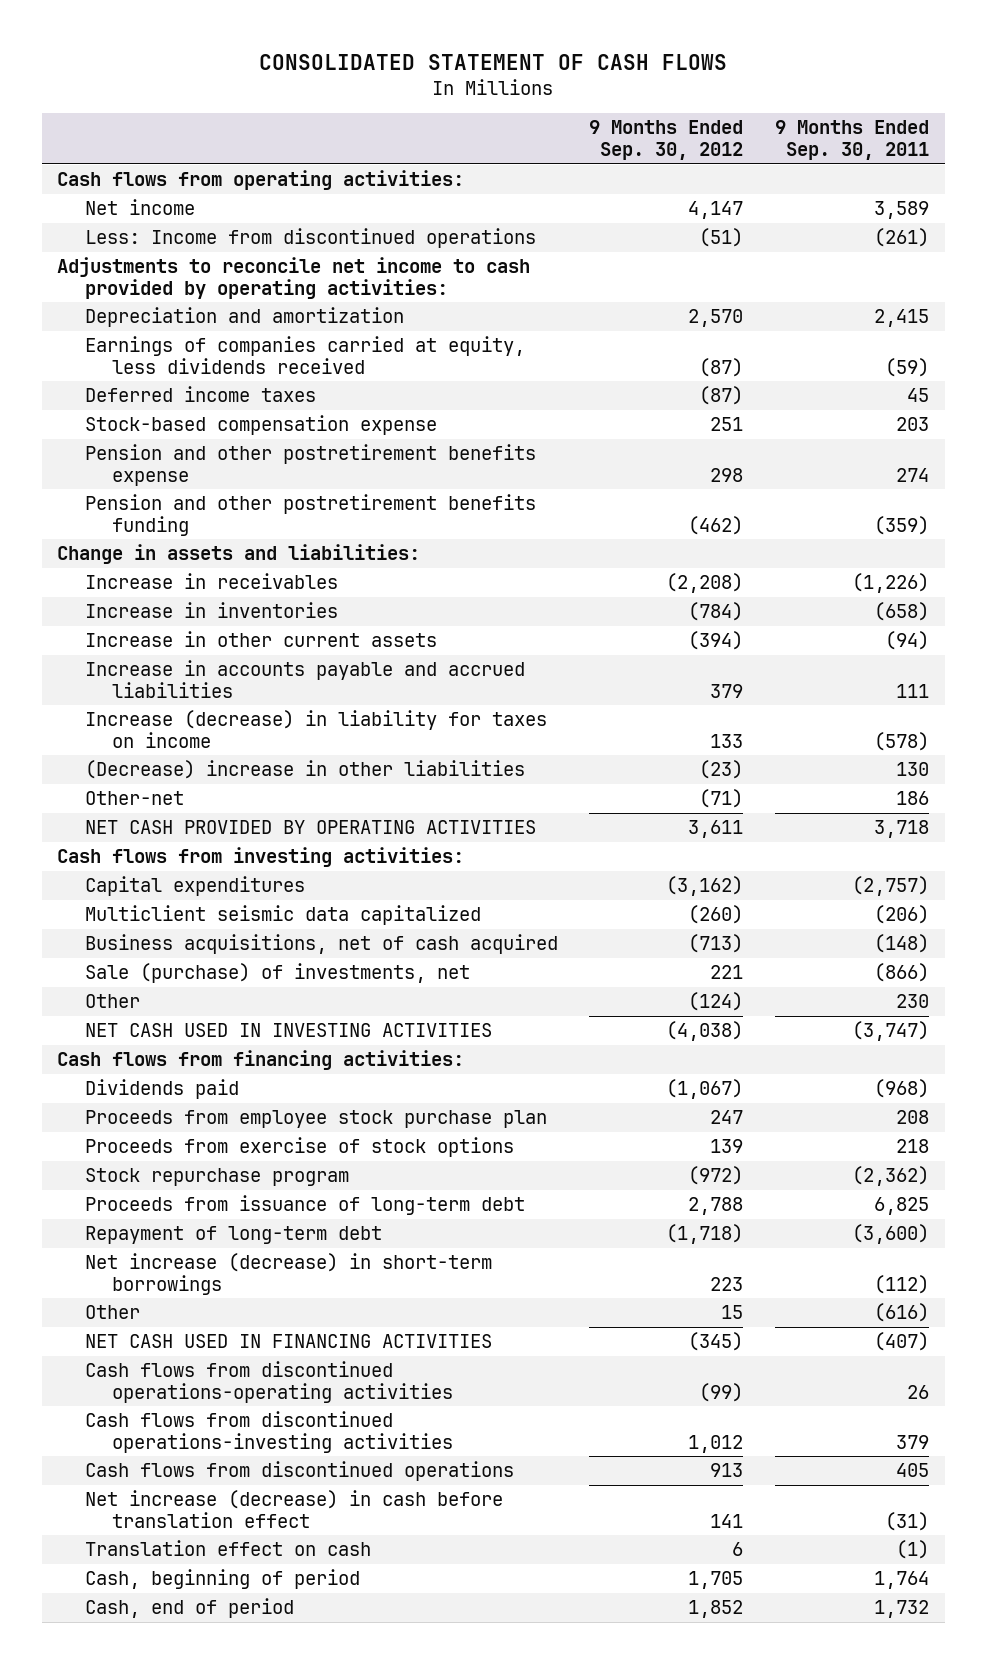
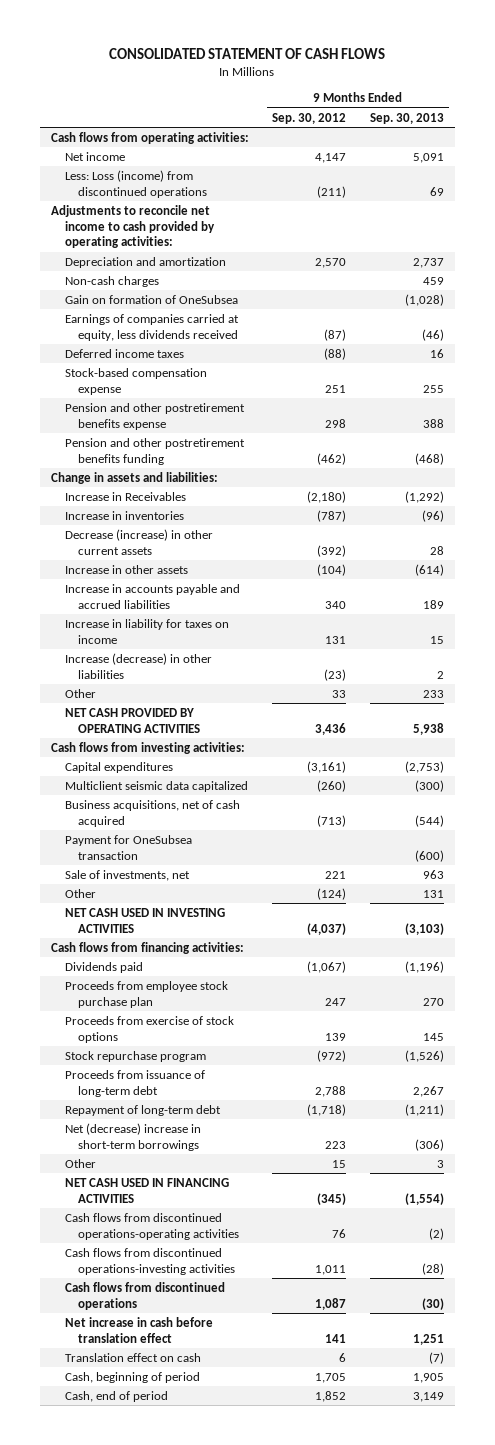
- | 9 Months Ended Sep. 30, 2012 | 9 Months Ended Sep. 30, 2011
+ | 9 Months Ended Sep. 30, 2012 | 9 Months Ended Sep. 30, 2013
- Less: Income from discontinued operations | (51) | (261)
+ Less: Loss (income) from discontinued operations | (211) | 69
+ Non-cash charges | | 459
+ Gain on formation of OneSubsea | | (1,028)
- Deferred income taxes | (87) | 45
+ Deferred income taxes | (88) | 16
- Increase in receivables | (2,208) | (1,226)
- Increase in inventories | (784) | (658)
- Increase in other current assets | (394) | (94)
- Increase in accounts payable and accrued liabilities | 379 | 111
- Increase (decrease) in liability for taxes on income | 133 | (578)
- (Decrease) increase in other liabilities | (23) | 130
- Other-net | (71) | 186
- NET CASH PROVIDED BY OPERATING ACTIVITIES | 3,611 | 3,718
+ Increase in Receivables | (2,180) | (1,292)
+ Increase in inventories | (787) | (96)
+ Decrease (increase) in other current assets | (392) | 28
+ Increase in other assets | (104) | (614)
+ Increase in accounts payable and accrued liabilities | 340 | 189
+ Increase in liability for taxes on income | 131 | 15
+ Increase (decrease) in other liabilities | (23) | 2
+ Other | 33 | 233
+ NET CASH PROVIDED BY OPERATING ACTIVITIES | 3,436 | 5,938
- Capital expenditures | (3,162) | (2,757)
+ Capital expenditures | (3,161) | (2,753)
- Sale (purchase) of investments, net | 221 | (866)
+ Payment for OneSubsea transaction | | (600)
+ Sale of investments, net | 221 | 963
- NET CASH USED IN INVESTING ACTIVITIES | (4,038) | (3,747)
+ NET CASH USED IN INVESTING ACTIVITIES | (4,037) | (3,103)
- Net increase (decrease) in short-term borrowings | 223 | (112)
+ Net (decrease) increase in short-term borrowings | 223 | (306)
- Cash flows from discontinued operations-operating activities | (99) | 26
- Cash flows from discontinued operations-investing activities | 1,012 | 379
- Cash flows from discontinued operations | 913 | 405
- Net increase (decrease) in cash before translation effect | 141 | (31)
+ Cash flows from discontinued operations-operating activities | 76 | (2)
+ Cash flows from discontinued operations-investing activities | 1,011 | (28)
+ Cash flows from discontinued operations | 1,087 | (30)
+ Net increase in cash before translation effect | 141 | 1,251

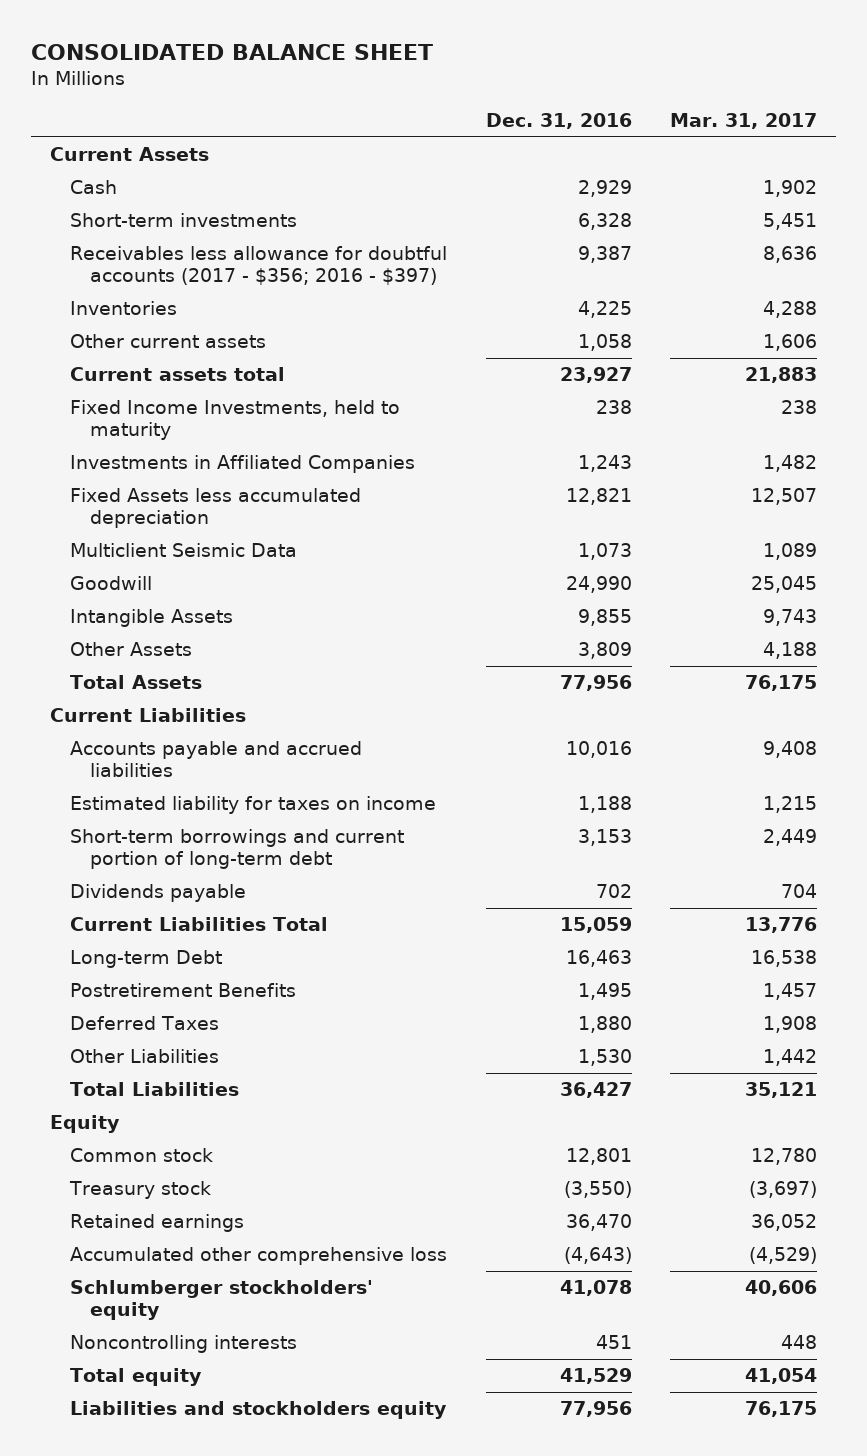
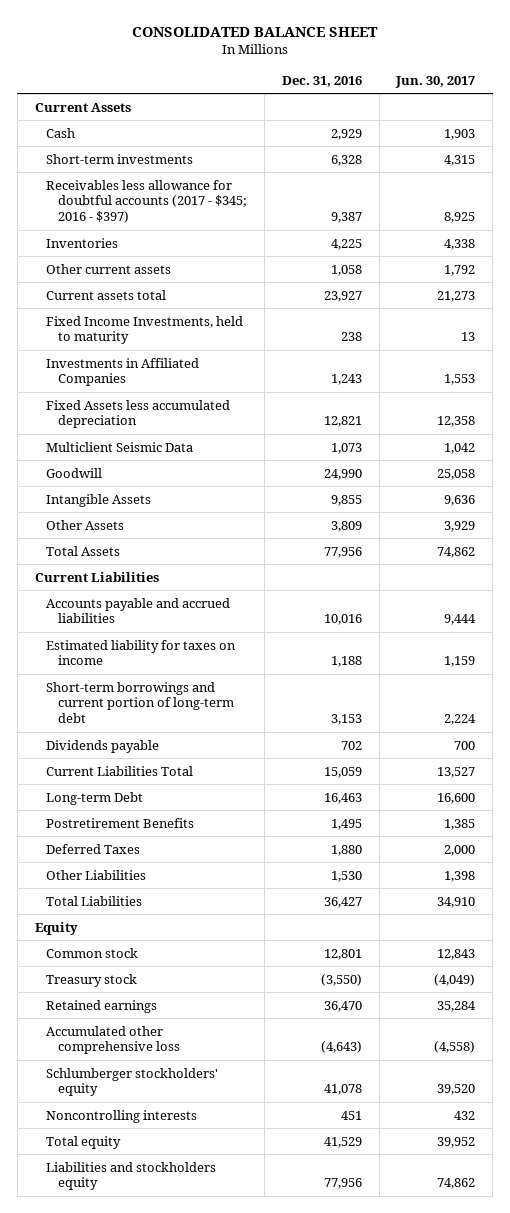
- | Dec. 31, 2016 | Mar. 31, 2017
+ | Dec. 31, 2016 | Jun. 30, 2017
- Receivables less allowance for doubtful accounts (2017 - $356; 2016 - $397) | 9,387 | 8,636
+ Receivables less allowance for doubtful accounts (2017 - $345; 2016 - $397) | 9,387 | 8,925

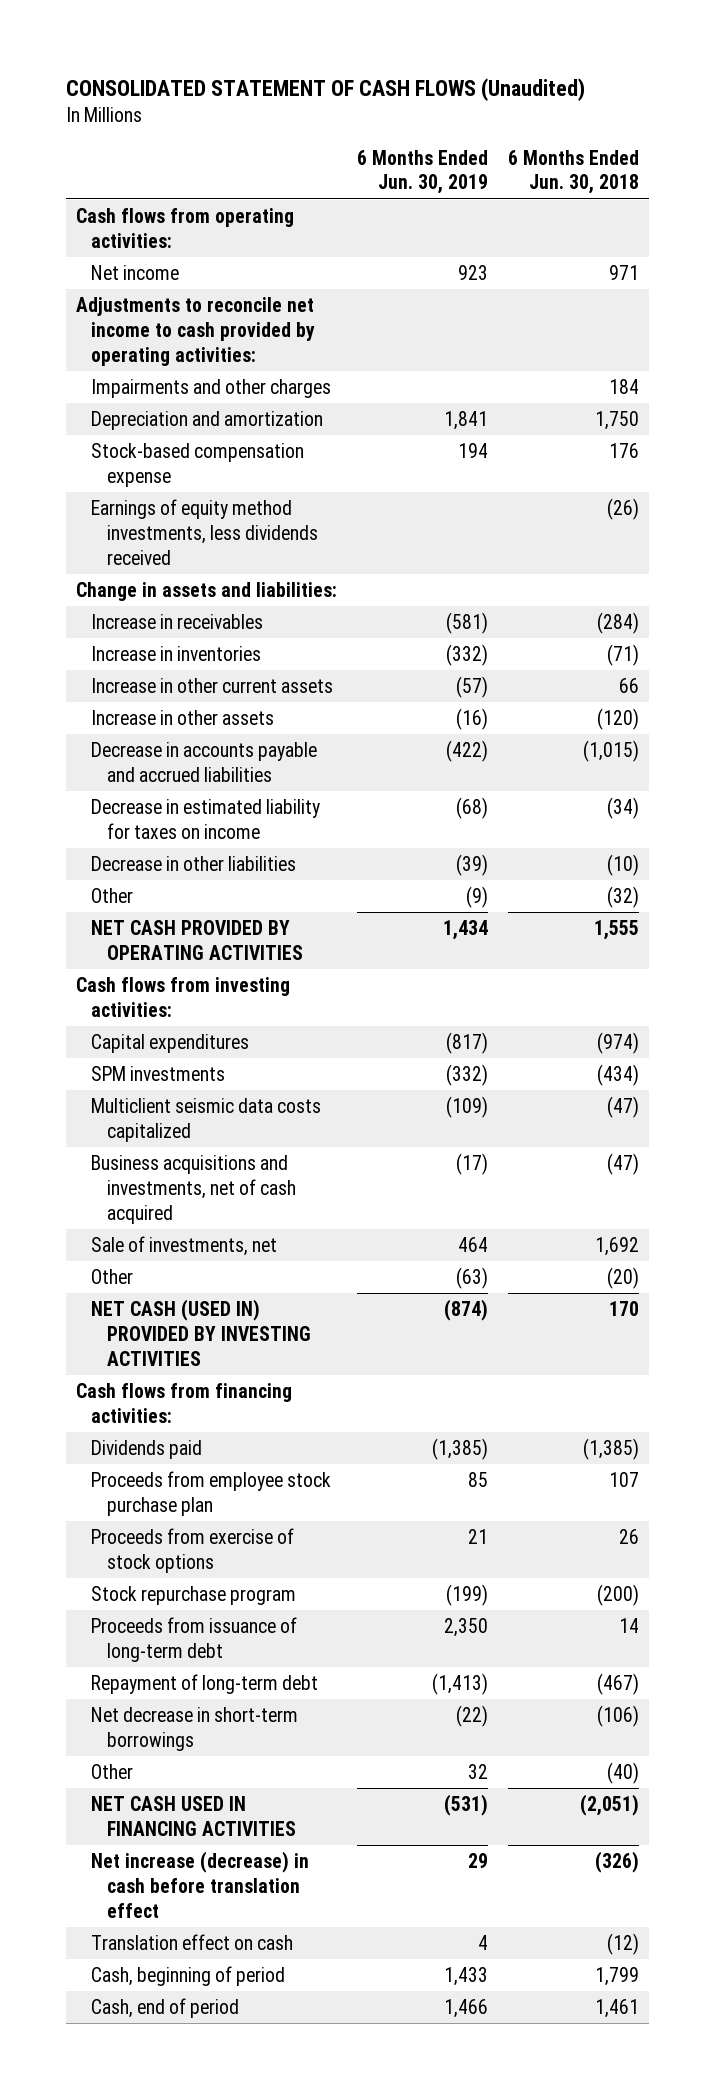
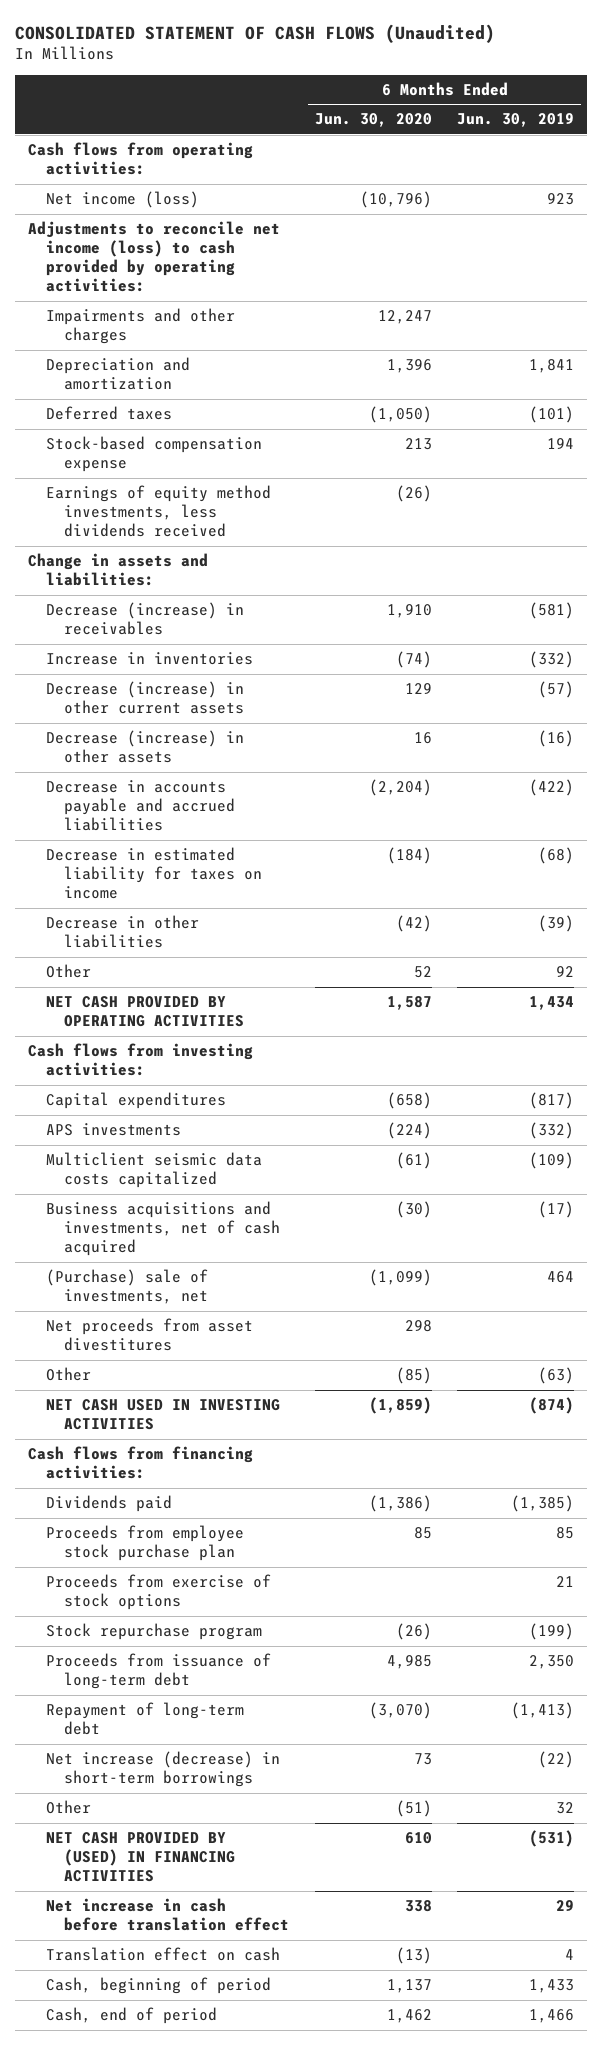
- | 6 Months Ended Jun. 30, 2019 | 6 Months Ended Jun. 30, 2018
+ | 6 Months Ended Jun. 30, 2020 | 6 Months Ended Jun. 30, 2019
- Net income | 923 | 971
- Adjustments to reconcile net income to cash provided by operating activities:
+ Net income (loss) | (10,796) | 923
+ Adjustments to reconcile net income (loss) to cash provided by operating activities:
+ Deferred taxes | (1,050) | (101)
- Increase in receivables | (581) | (284)
+ Decrease (increase) in receivables | 1,910 | (581)
- Increase in other current assets | (57) | 66
- Increase in other assets | (16) | (120)
+ Decrease (increase) in other current assets | 129 | (57)
+ Decrease (increase) in other assets | 16 | (16)
- Other | (9) | (32)
+ Other | 52 | 92
- SPM investments | (332) | (434)
+ APS investments | (224) | (332)
- Sale of investments, net | 464 | 1,692
+ (Purchase) sale of investments, net | (1,099) | 464
+ Net proceeds from asset divestitures | 298 |
- NET CASH (USED IN) PROVIDED BY INVESTING ACTIVITIES | (874) | 170
+ NET CASH USED IN INVESTING ACTIVITIES | (1,859) | (874)
- Net decrease in short-term borrowings | (22) | (106)
+ Net increase (decrease) in short-term borrowings | 73 | (22)
- NET CASH USED IN FINANCING ACTIVITIES | (531) | (2,051)
- Net increase (decrease) in cash before translation effect | 29 | (326)
+ NET CASH PROVIDED BY (USED) IN FINANCING ACTIVITIES | 610 | (531)
+ Net increase in cash before translation effect | 338 | 29

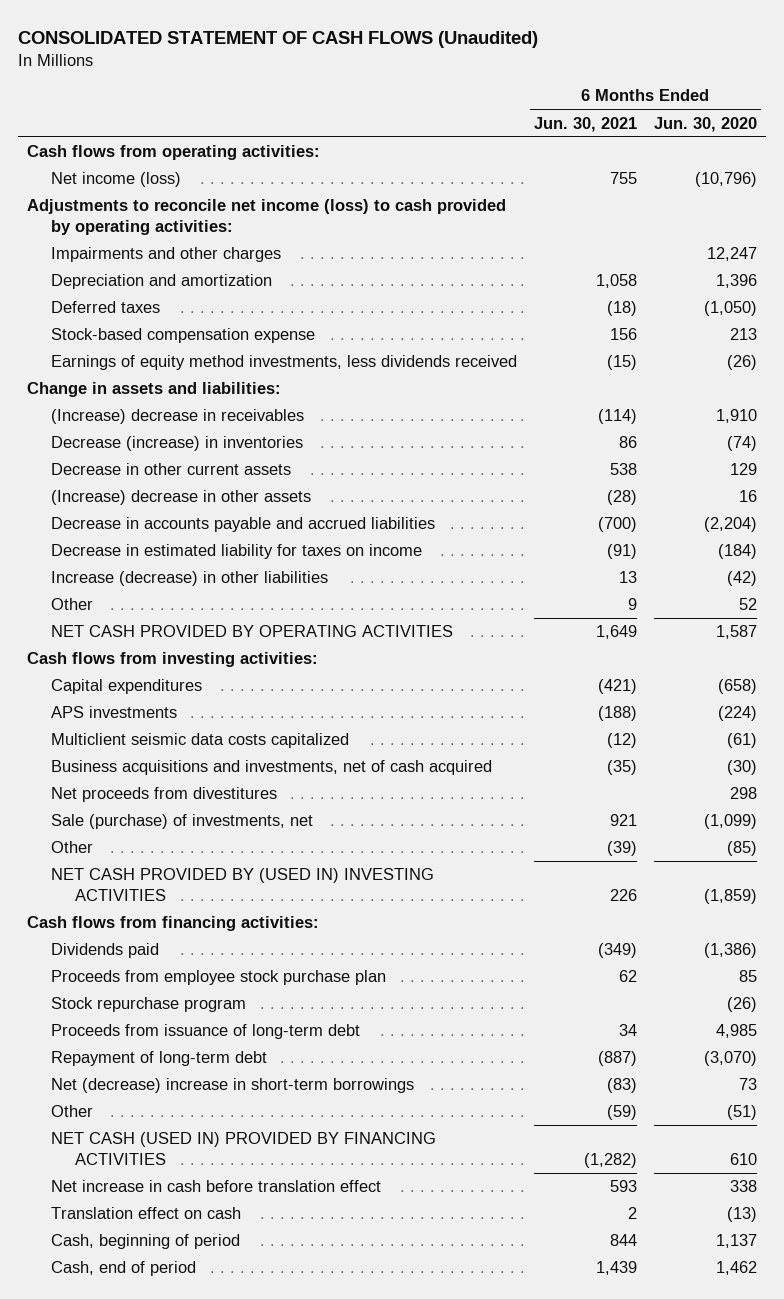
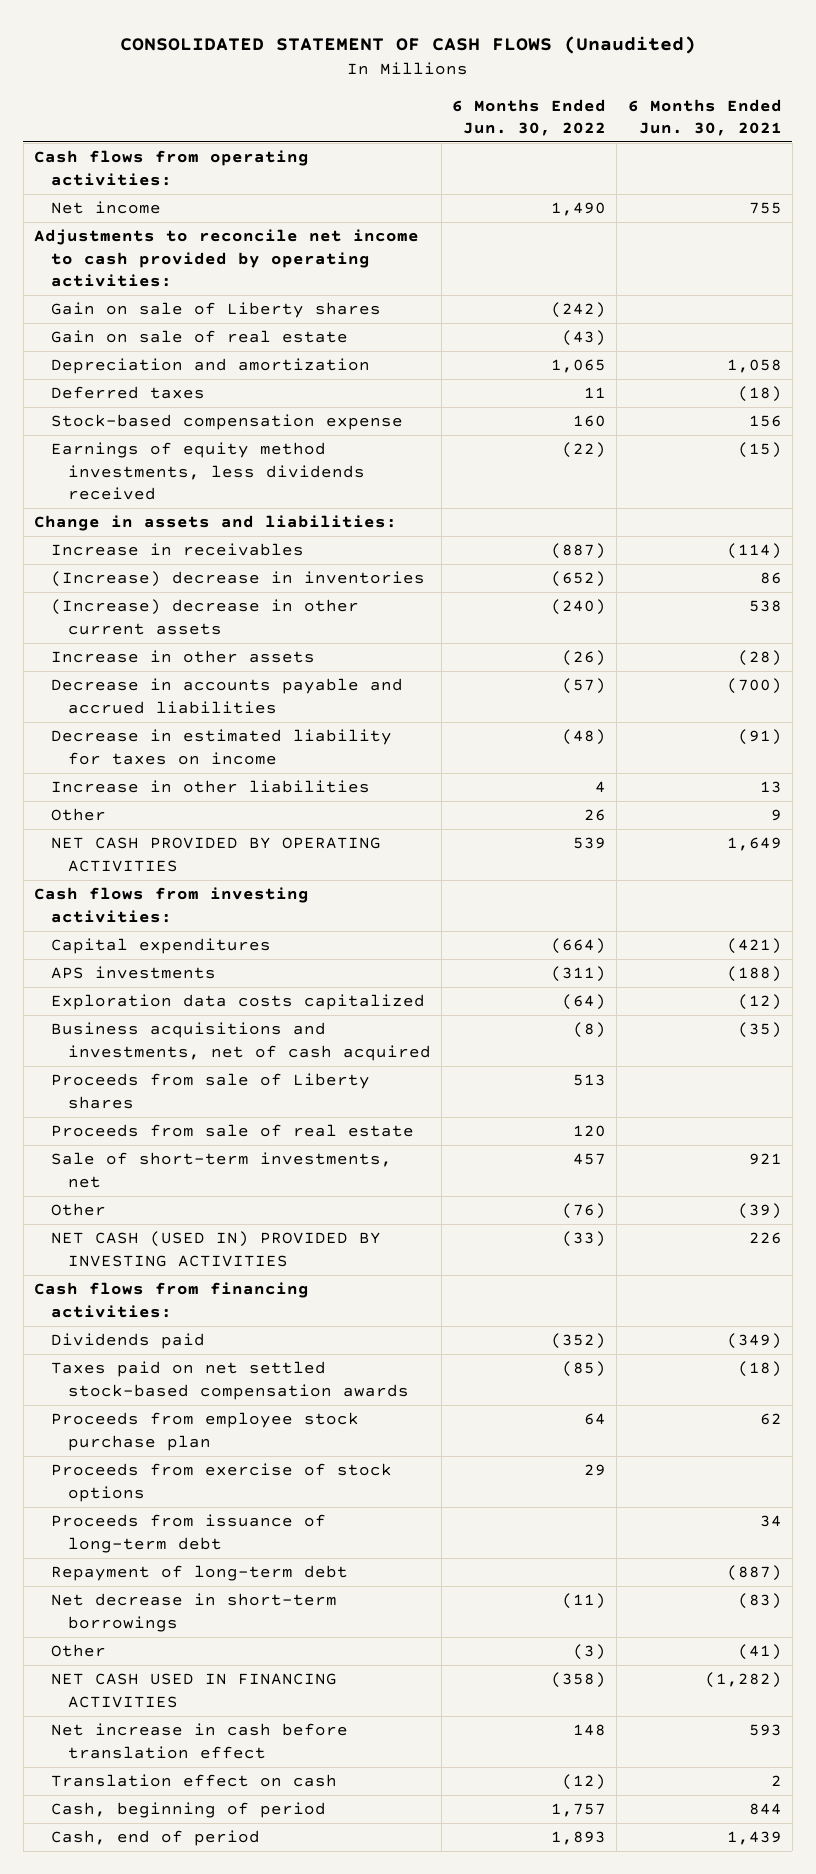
- | 6 Months Ended Jun. 30, 2021 | 6 Months Ended Jun. 30, 2020
+ | 6 Months Ended Jun. 30, 2022 | 6 Months Ended Jun. 30, 2021
- Net income (loss) | 755 | (10,796)
- Adjustments to reconcile net income (loss) to cash provided by operating activities:
- Impairments and other charges | | 12,247
+ Net income | 1,490 | 755
+ Adjustments to reconcile net income to cash provided by operating activities:
+ Gain on sale of Liberty shares | (242) |
+ Gain on sale of real estate | (43) |
- (Increase) decrease in receivables | (114) | 1,910
- Decrease (increase) in inventories | 86 | (74)
- Decrease in other current assets | 538 | 129
- (Increase) decrease in other assets | (28) | 16
+ Increase in receivables | (887) | (114)
+ (Increase) decrease in inventories | (652) | 86
+ (Increase) decrease in other current assets | (240) | 538
+ Increase in other assets | (26) | (28)
- Increase (decrease) in other liabilities | 13 | (42)
+ Increase in other liabilities | 4 | 13
- Multiclient seismic data costs capitalized | (12) | (61)
+ Exploration data costs capitalized | (64) | (12)
- Net proceeds from divestitures | | 298
- Sale (purchase) of investments, net | 921 | (1,099)
+ Proceeds from sale of Liberty shares | 513 |
+ Proceeds from sale of real estate | 120 |
+ Sale of short-term investments, net | 457 | 921
- NET CASH PROVIDED BY (USED IN) INVESTING ACTIVITIES | 226 | (1,859)
+ NET CASH (USED IN) PROVIDED BY INVESTING ACTIVITIES | (33) | 226
+ Taxes paid on net settled stock-based compensation awards | (85) | (18)
- Stock repurchase program | | (26)
+ Proceeds from exercise of stock options | 29 |
- Net (decrease) increase in short-term borrowings | (83) | 73
- Other | (59) | (51)
- NET CASH (USED IN) PROVIDED BY FINANCING ACTIVITIES | (1,282) | 610
+ Net decrease in short-term borrowings | (11) | (83)
+ Other | (3) | (41)
+ NET CASH USED IN FINANCING ACTIVITIES | (358) | (1,282)

